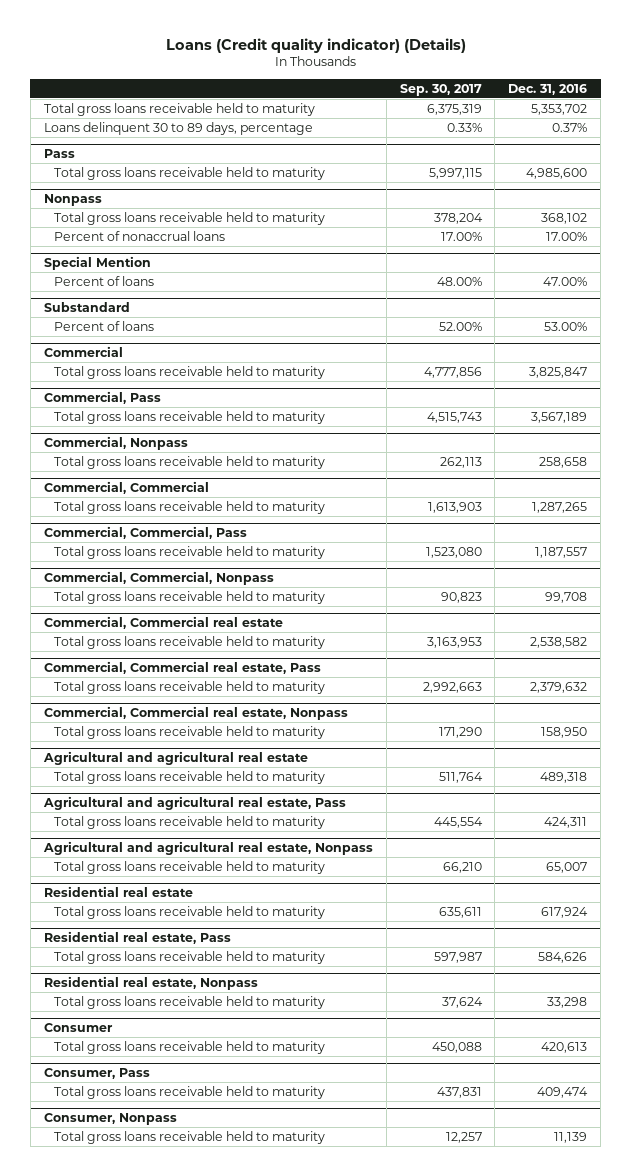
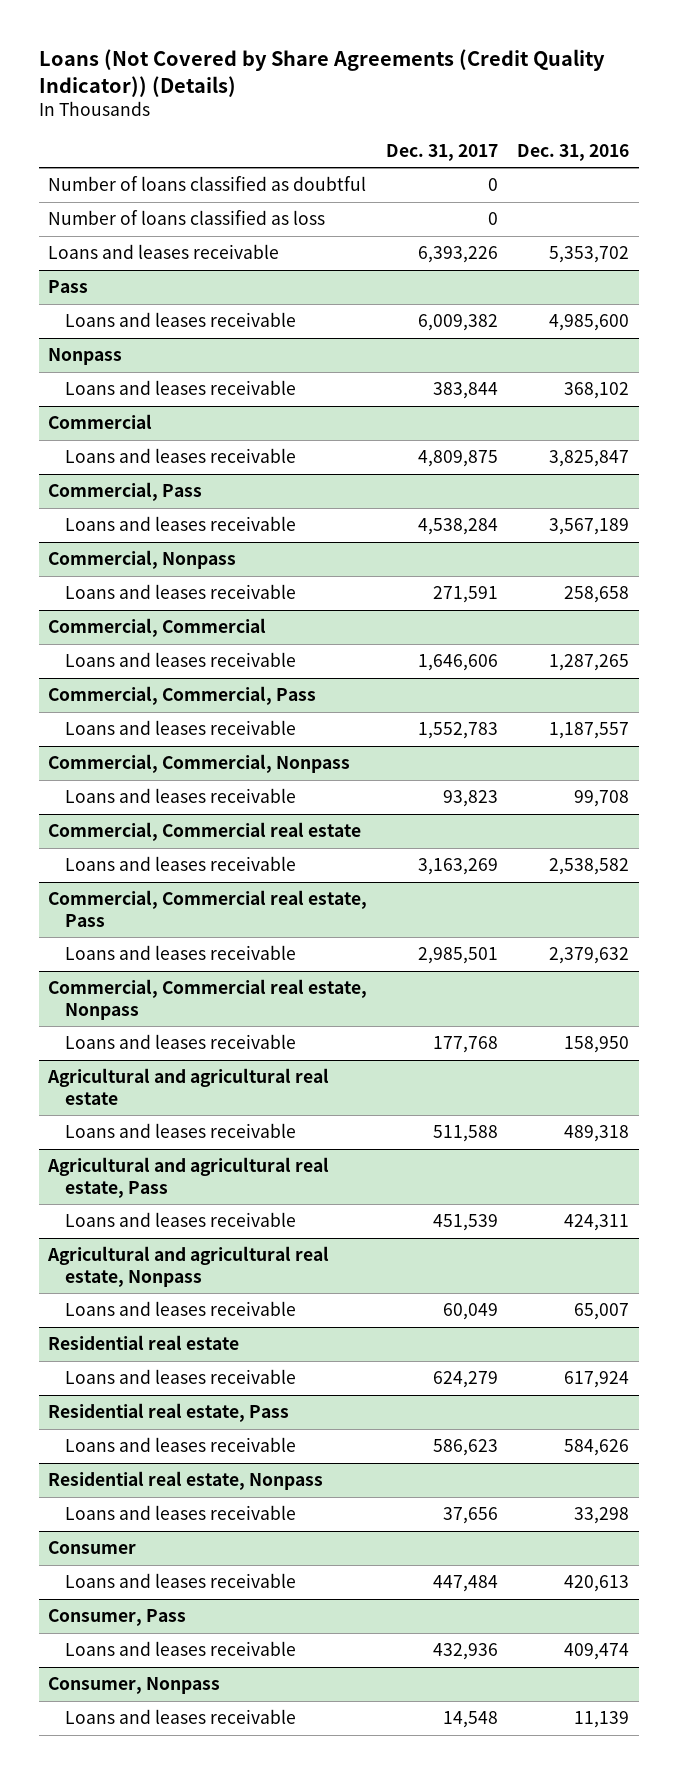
- Loans (Credit quality indicator) (Details)
+ Loans (Not Covered by Share Agreements (Credit Quality Indicator)) (Details)
- | Sep. 30, 2017 | Dec. 31, 2016
+ | Dec. 31, 2017 | Dec. 31, 2016
- Total gross loans receivable held to maturity | 6,375,319 | 5,353,702
- Loans delinquent 30 to 89 days, percentage | 0.33% | 0.37%
+ Number of loans classified as doubtful | 0 |
+ Number of loans classified as loss | 0 |
+ Loans and leases receivable | 6,393,226 | 5,353,702
@ Pass
- Total gross loans receivable held to maturity | 5,997,115 | 4,985,600
+ Loans and leases receivable | 6,009,382 | 4,985,600
@ Nonpass
- Total gross loans receivable held to maturity | 378,204 | 368,102
- Percent of nonaccrual loans | 17.00% | 17.00%
- Special Mention
- Percent of loans | 48.00% | 47.00%
- Substandard
- Percent of loans | 52.00% | 53.00%
@ Nonpass
+ Loans and leases receivable | 383,844 | 368,102
@ Commercial
- Total gross loans receivable held to maturity | 4,777,856 | 3,825,847
+ Loans and leases receivable | 4,809,875 | 3,825,847
@ Commercial, Pass
- Total gross loans receivable held to maturity | 4,515,743 | 3,567,189
+ Loans and leases receivable | 4,538,284 | 3,567,189
@ Commercial, Nonpass
- Total gross loans receivable held to maturity | 262,113 | 258,658
+ Loans and leases receivable | 271,591 | 258,658
@ Commercial, Commercial
- Total gross loans receivable held to maturity | 1,613,903 | 1,287,265
+ Loans and leases receivable | 1,646,606 | 1,287,265
@ Commercial, Commercial, Pass
- Total gross loans receivable held to maturity | 1,523,080 | 1,187,557
+ Loans and leases receivable | 1,552,783 | 1,187,557
@ Commercial, Commercial, Nonpass
- Total gross loans receivable held to maturity | 90,823 | 99,708
+ Loans and leases receivable | 93,823 | 99,708
@ Commercial, Commercial real estate
- Total gross loans receivable held to maturity | 3,163,953 | 2,538,582
+ Loans and leases receivable | 3,163,269 | 2,538,582
@ Commercial, Commercial real estate, Pass
- Total gross loans receivable held to maturity | 2,992,663 | 2,379,632
+ Loans and leases receivable | 2,985,501 | 2,379,632
@ Commercial, Commercial real estate, Nonpass
- Total gross loans receivable held to maturity | 171,290 | 158,950
+ Loans and leases receivable | 177,768 | 158,950
@ Agricultural and agricultural real estate
- Total gross loans receivable held to maturity | 511,764 | 489,318
+ Loans and leases receivable | 511,588 | 489,318
@ Agricultural and agricultural real estate, Pass
- Total gross loans receivable held to maturity | 445,554 | 424,311
+ Loans and leases receivable | 451,539 | 424,311
@ Agricultural and agricultural real estate, Nonpass
- Total gross loans receivable held to maturity | 66,210 | 65,007
+ Loans and leases receivable | 60,049 | 65,007
@ Residential real estate
- Total gross loans receivable held to maturity | 635,611 | 617,924
+ Loans and leases receivable | 624,279 | 617,924
@ Residential real estate, Pass
- Total gross loans receivable held to maturity | 597,987 | 584,626
+ Loans and leases receivable | 586,623 | 584,626
@ Residential real estate, Nonpass
- Total gross loans receivable held to maturity | 37,624 | 33,298
+ Loans and leases receivable | 37,656 | 33,298
@ Consumer
- Total gross loans receivable held to maturity | 450,088 | 420,613
+ Loans and leases receivable | 447,484 | 420,613
@ Consumer, Pass
- Total gross loans receivable held to maturity | 437,831 | 409,474
+ Loans and leases receivable | 432,936 | 409,474
@ Consumer, Nonpass
- Total gross loans receivable held to maturity | 12,257 | 11,139
+ Loans and leases receivable | 14,548 | 11,139

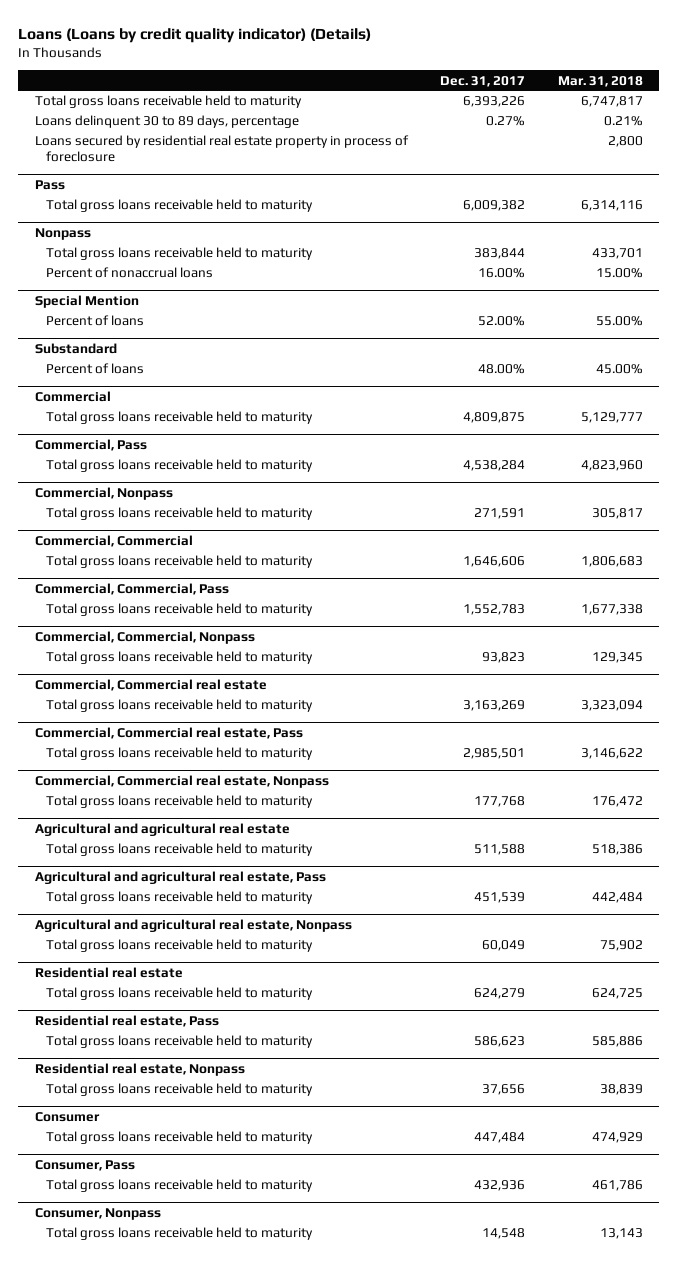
- Loans (Not Covered by Share Agreements (Credit Quality Indicator)) (Details)
+ Loans (Loans by credit quality indicator) (Details)
- | Dec. 31, 2017 | Dec. 31, 2016
+ | Dec. 31, 2017 | Mar. 31, 2018
- Number of loans classified as doubtful | 0 |
- Number of loans classified as loss | 0 |
- Loans and leases receivable | 6,393,226 | 5,353,702
+ Total gross loans receivable held to maturity | 6,393,226 | 6,747,817
+ Loans delinquent 30 to 89 days, percentage | 0.27% | 0.21%
+ Loans secured by residential real estate property in process of foreclosure | | 2,800
@ Pass
- Loans and leases receivable | 6,009,382 | 4,985,600
+ Total gross loans receivable held to maturity | 6,009,382 | 6,314,116
@ Nonpass
- Loans and leases receivable | 383,844 | 368,102
+ Total gross loans receivable held to maturity | 383,844 | 433,701
+ Percent of nonaccrual loans | 16.00% | 15.00%
+ Special Mention
+ Percent of loans | 52.00% | 55.00%
+ Substandard
+ Percent of loans | 48.00% | 45.00%
@ Commercial
- Loans and leases receivable | 4,809,875 | 3,825,847
+ Total gross loans receivable held to maturity | 4,809,875 | 5,129,777
@ Commercial, Pass
- Loans and leases receivable | 4,538,284 | 3,567,189
+ Total gross loans receivable held to maturity | 4,538,284 | 4,823,960
@ Commercial, Nonpass
- Loans and leases receivable | 271,591 | 258,658
+ Total gross loans receivable held to maturity | 271,591 | 305,817
@ Commercial, Commercial
- Loans and leases receivable | 1,646,606 | 1,287,265
+ Total gross loans receivable held to maturity | 1,646,606 | 1,806,683
@ Commercial, Commercial, Pass
- Loans and leases receivable | 1,552,783 | 1,187,557
+ Total gross loans receivable held to maturity | 1,552,783 | 1,677,338
@ Commercial, Commercial, Nonpass
- Loans and leases receivable | 93,823 | 99,708
+ Total gross loans receivable held to maturity | 93,823 | 129,345
@ Commercial, Commercial real estate
- Loans and leases receivable | 3,163,269 | 2,538,582
+ Total gross loans receivable held to maturity | 3,163,269 | 3,323,094
@ Commercial, Commercial real estate, Pass
- Loans and leases receivable | 2,985,501 | 2,379,632
+ Total gross loans receivable held to maturity | 2,985,501 | 3,146,622
@ Commercial, Commercial real estate, Nonpass
- Loans and leases receivable | 177,768 | 158,950
+ Total gross loans receivable held to maturity | 177,768 | 176,472
@ Agricultural and agricultural real estate
- Loans and leases receivable | 511,588 | 489,318
+ Total gross loans receivable held to maturity | 511,588 | 518,386
@ Agricultural and agricultural real estate, Pass
- Loans and leases receivable | 451,539 | 424,311
+ Total gross loans receivable held to maturity | 451,539 | 442,484
@ Agricultural and agricultural real estate, Nonpass
- Loans and leases receivable | 60,049 | 65,007
+ Total gross loans receivable held to maturity | 60,049 | 75,902
@ Residential real estate
- Loans and leases receivable | 624,279 | 617,924
+ Total gross loans receivable held to maturity | 624,279 | 624,725
@ Residential real estate, Pass
- Loans and leases receivable | 586,623 | 584,626
+ Total gross loans receivable held to maturity | 586,623 | 585,886
@ Residential real estate, Nonpass
- Loans and leases receivable | 37,656 | 33,298
+ Total gross loans receivable held to maturity | 37,656 | 38,839
@ Consumer
- Loans and leases receivable | 447,484 | 420,613
+ Total gross loans receivable held to maturity | 447,484 | 474,929
@ Consumer, Pass
- Loans and leases receivable | 432,936 | 409,474
+ Total gross loans receivable held to maturity | 432,936 | 461,786
@ Consumer, Nonpass
- Loans and leases receivable | 14,548 | 11,139
+ Total gross loans receivable held to maturity | 14,548 | 13,143

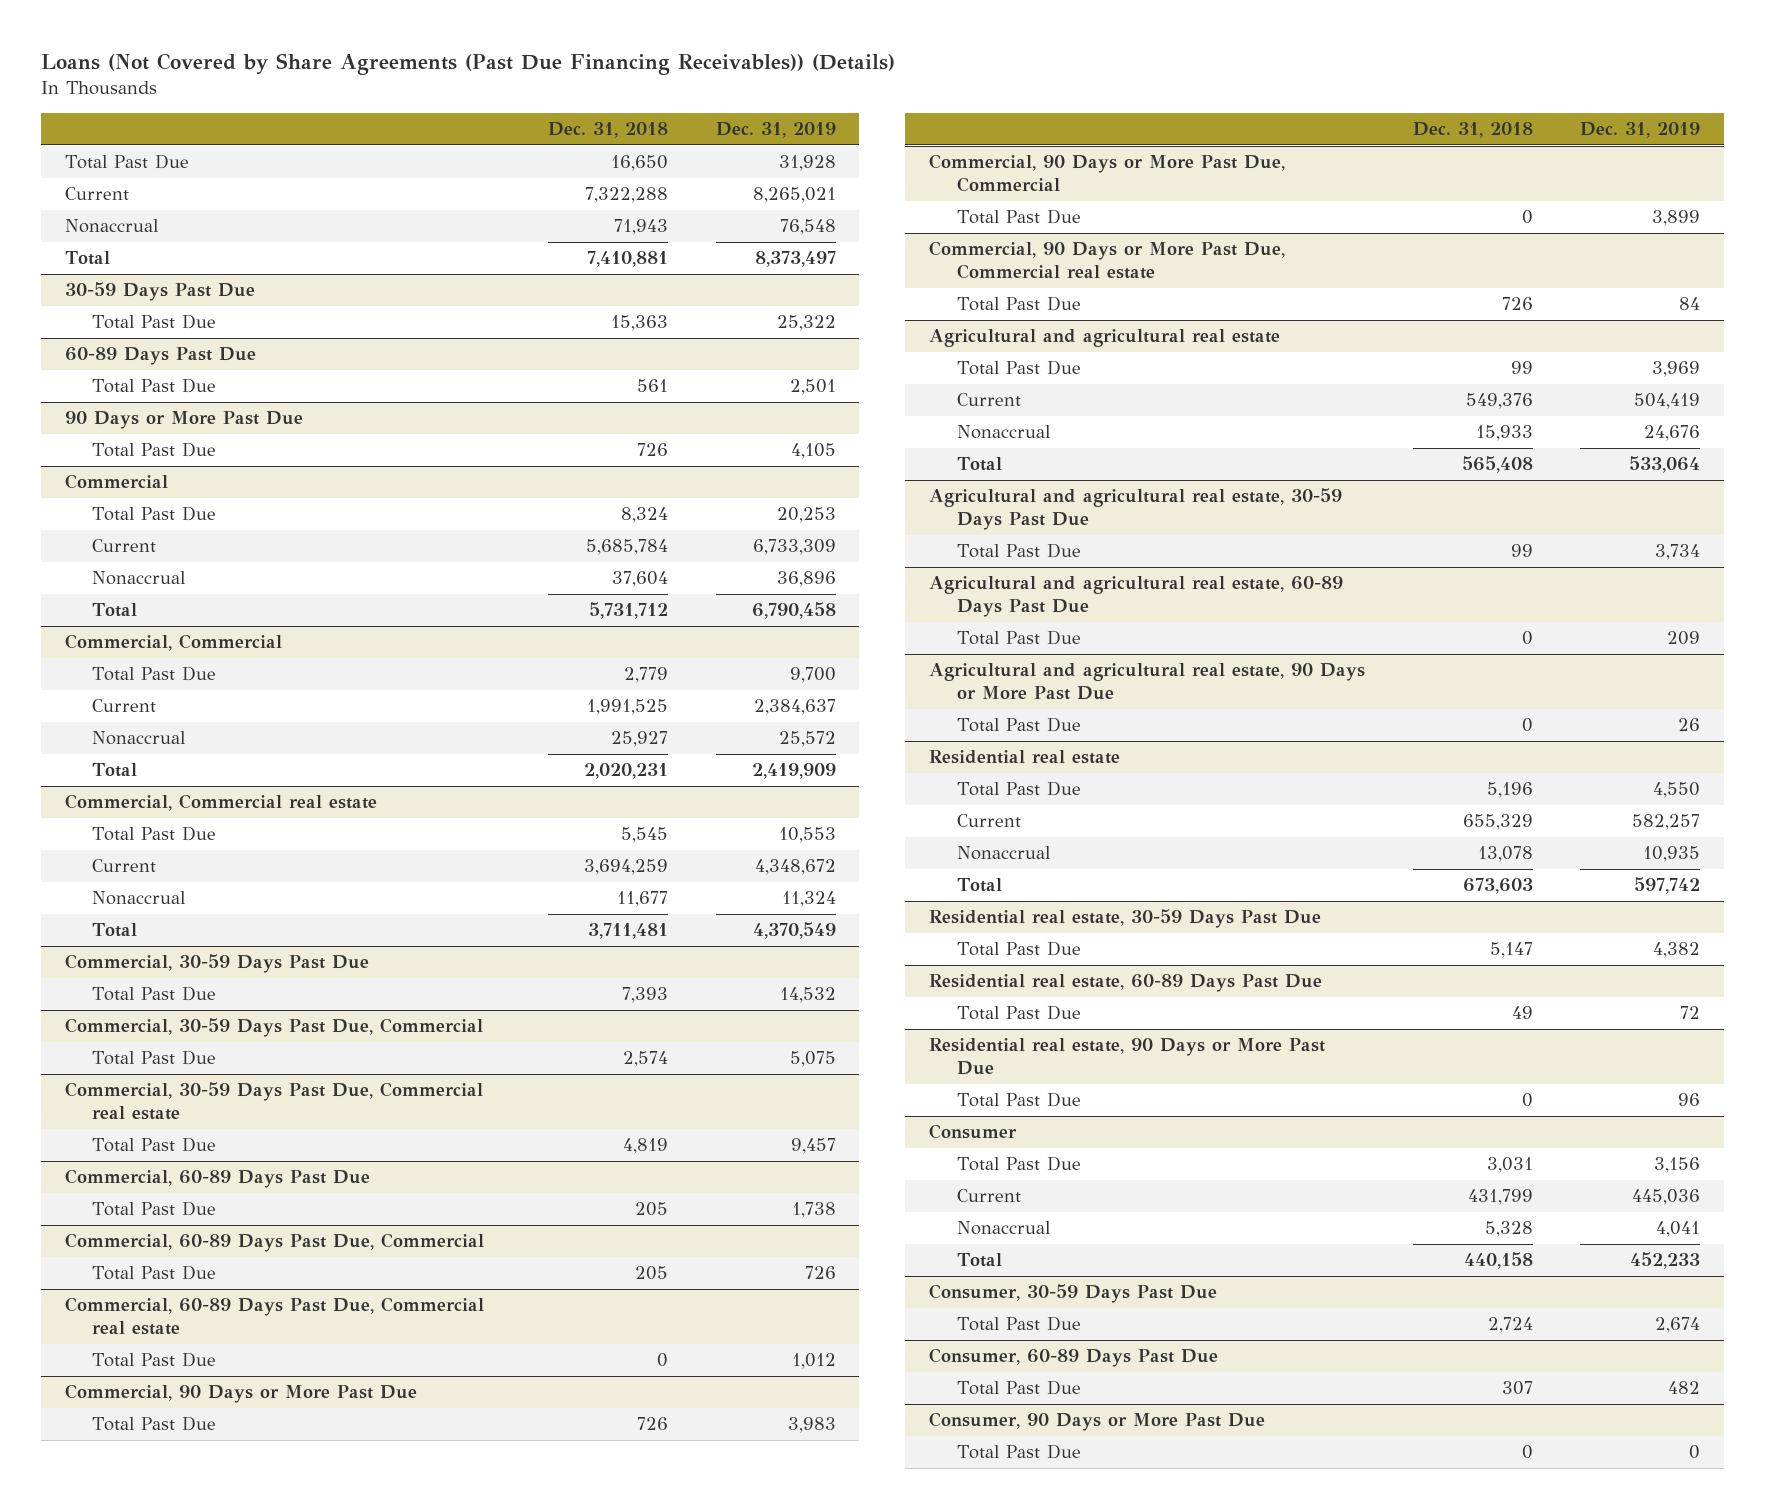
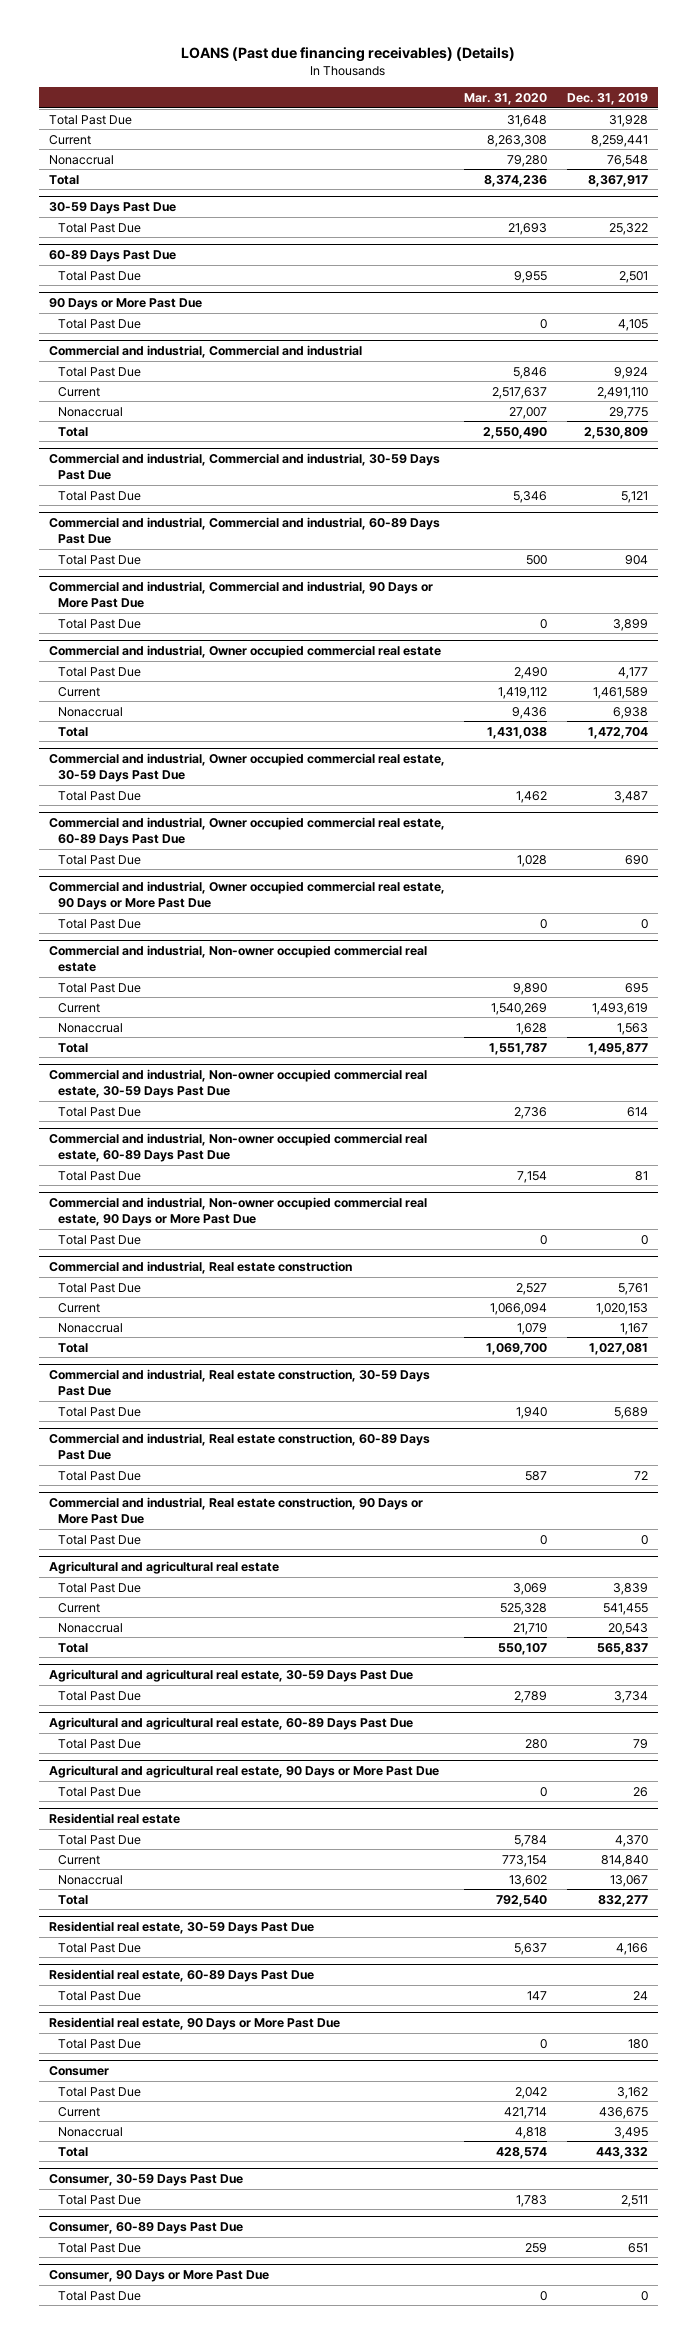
- Loans (Not Covered by Share Agreements (Past Due Financing Receivables)) (Details)
+ LOANS (Past due financing receivables) (Details)
- | Dec. 31, 2018 | Dec. 31, 2019
+ | Mar. 31, 2020 | Dec. 31, 2019
- Current | 7,322,288 | 8,265,021
+ Current | 8,263,308 | 8,259,441
- Total | 7,410,881 | 8,373,497
+ Total | 8,374,236 | 8,367,917
- Commercial
- Total Past Due | 8,324 | 20,253
- Current | 5,685,784 | 6,733,309
- Nonaccrual | 37,604 | 36,896
- Total | 5,731,712 | 6,790,458
- Commercial, Commercial
- Total Past Due | 2,779 | 9,700
- Current | 1,991,525 | 2,384,637
- Nonaccrual | 25,927 | 25,572
- Total | 2,020,231 | 2,419,909
- Commercial, Commercial real estate
- Total Past Due | 5,545 | 10,553
- Current | 3,694,259 | 4,348,672
- Nonaccrual | 11,677 | 11,324
- Total | 3,711,481 | 4,370,549
- Commercial, 30-59 Days Past Due
- Total Past Due | 7,393 | 14,532
- Commercial, 30-59 Days Past Due, Commercial
- Total Past Due | 2,574 | 5,075
- Commercial, 30-59 Days Past Due, Commercial real estate
- Total Past Due | 4,819 | 9,457
- Commercial, 60-89 Days Past Due
- Total Past Due | 205 | 1,738
- Commercial, 60-89 Days Past Due, Commercial
- Total Past Due | 205 | 726
- Commercial, 60-89 Days Past Due, Commercial real estate
- Total Past Due | 0 | 1,012
- Commercial, 90 Days or More Past Due
- Total Past Due | 726 | 3,983
- Commercial, 90 Days or More Past Due, Commercial
+ Commercial and industrial, Commercial and industrial
+ Total Past Due | 5,846 | 9,924
+ Current | 2,517,637 | 2,491,110
+ Nonaccrual | 27,007 | 29,775
+ Total | 2,550,490 | 2,530,809
+ Commercial and industrial, Commercial and industrial, 30-59 Days Past Due
+ Total Past Due | 5,346 | 5,121
+ Commercial and industrial, Commercial and industrial, 60-89 Days Past Due
+ Total Past Due | 500 | 904
+ Commercial and industrial, Commercial and industrial, 90 Days or More Past Due
- Commercial, 90 Days or More Past Due, Commercial real estate
- Total Past Due | 726 | 84
+ Commercial and industrial, Owner occupied commercial real estate
+ Total Past Due | 2,490 | 4,177
+ Current | 1,419,112 | 1,461,589
+ Nonaccrual | 9,436 | 6,938
+ Total | 1,431,038 | 1,472,704
+ Commercial and industrial, Owner occupied commercial real estate, 30-59 Days Past Due
+ Total Past Due | 1,462 | 3,487
+ Commercial and industrial, Owner occupied commercial real estate, 60-89 Days Past Due
+ Total Past Due | 1,028 | 690
+ Commercial and industrial, Owner occupied commercial real estate, 90 Days or More Past Due
+ Total Past Due | 0 | 0
+ Commercial and industrial, Non-owner occupied commercial real estate
+ Total Past Due | 9,890 | 695
+ Current | 1,540,269 | 1,493,619
+ Nonaccrual | 1,628 | 1,563
+ Total | 1,551,787 | 1,495,877
+ Commercial and industrial, Non-owner occupied commercial real estate, 30-59 Days Past Due
+ Total Past Due | 2,736 | 614
+ Commercial and industrial, Non-owner occupied commercial real estate, 60-89 Days Past Due
+ Total Past Due | 7,154 | 81
+ Commercial and industrial, Non-owner occupied commercial real estate, 90 Days or More Past Due
+ Total Past Due | 0 | 0
+ Commercial and industrial, Real estate construction
+ Total Past Due | 2,527 | 5,761
+ Current | 1,066,094 | 1,020,153
+ Nonaccrual | 1,079 | 1,167
+ Total | 1,069,700 | 1,027,081
+ Commercial and industrial, Real estate construction, 30-59 Days Past Due
+ Total Past Due | 1,940 | 5,689
+ Commercial and industrial, Real estate construction, 60-89 Days Past Due
+ Total Past Due | 587 | 72
+ Commercial and industrial, Real estate construction, 90 Days or More Past Due
+ Total Past Due | 0 | 0
@ Agricultural and agricultural real estate
- Total Past Due | 99 | 3,969
- Current | 549,376 | 504,419
- Nonaccrual | 15,933 | 24,676
- Total | 565,408 | 533,064
+ Total Past Due | 3,069 | 3,839
+ Current | 525,328 | 541,455
+ Nonaccrual | 21,710 | 20,543
+ Total | 550,107 | 565,837
@ Agricultural and agricultural real estate, 60-89 Days Past Due
- Total Past Due | 0 | 209
+ Total Past Due | 280 | 79
@ Residential real estate
- Total Past Due | 5,196 | 4,550
- Current | 655,329 | 582,257
- Nonaccrual | 13,078 | 10,935
- Total | 673,603 | 597,742
+ Total Past Due | 5,784 | 4,370
+ Current | 773,154 | 814,840
+ Nonaccrual | 13,602 | 13,067
+ Total | 792,540 | 832,277
@ Residential real estate, 30-59 Days Past Due
- Total Past Due | 5,147 | 4,382
+ Total Past Due | 5,637 | 4,166
@ Residential real estate, 60-89 Days Past Due
- Total Past Due | 49 | 72
+ Total Past Due | 147 | 24
@ Residential real estate, 90 Days or More Past Due
- Total Past Due | 0 | 96
+ Total Past Due | 0 | 180
@ Consumer
- Total Past Due | 3,031 | 3,156
- Current | 431,799 | 445,036
- Nonaccrual | 5,328 | 4,041
- Total | 440,158 | 452,233
+ Total Past Due | 2,042 | 3,162
+ Current | 421,714 | 436,675
+ Nonaccrual | 4,818 | 3,495
+ Total | 428,574 | 443,332
@ Consumer, 30-59 Days Past Due
- Total Past Due | 2,724 | 2,674
+ Total Past Due | 1,783 | 2,511
@ Consumer, 60-89 Days Past Due
- Total Past Due | 307 | 482
+ Total Past Due | 259 | 651

